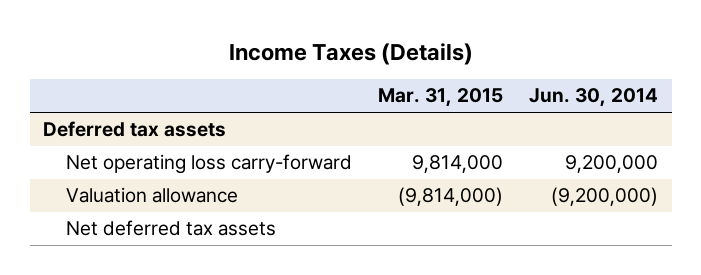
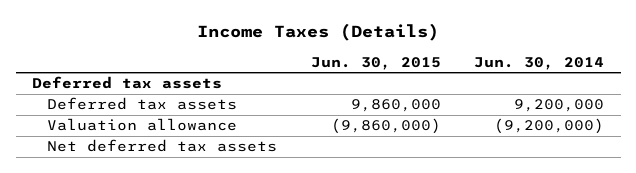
- | Mar. 31, 2015 | Jun. 30, 2014
+ | Jun. 30, 2015 | Jun. 30, 2014
- Net operating loss carry-forward | 9,814,000 | 9,200,000
+ Deferred tax assets | 9,860,000 | 9,200,000

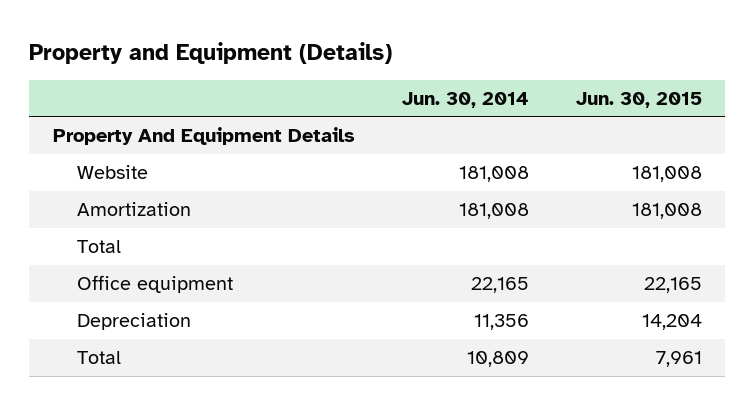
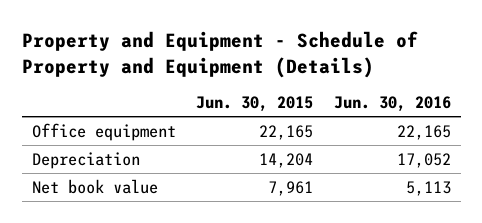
- Property and Equipment (Details)
+ Property and Equipment - Schedule of Property and Equipment (Details)
- | Jun. 30, 2014 | Jun. 30, 2015
+ | Jun. 30, 2015 | Jun. 30, 2016
- Property And Equipment Details
- Website | 181,008 | 181,008
- Amortization | 181,008 | 181,008
- Total
- Total | 10,809 | 7,961
+ Net book value | 7,961 | 5,113

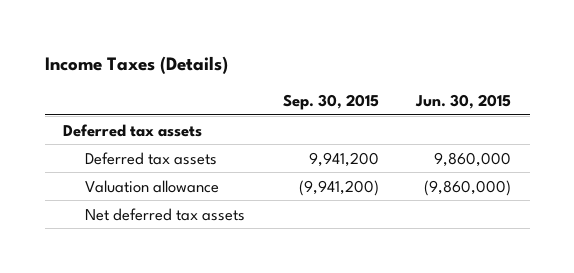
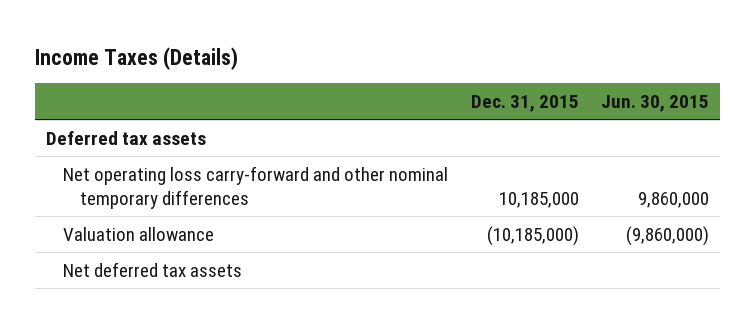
- | Sep. 30, 2015 | Jun. 30, 2015
+ | Dec. 31, 2015 | Jun. 30, 2015
- Deferred tax assets | 9,941,200 | 9,860,000
+ Net operating loss carry-forward and other nominal temporary differences | 10,185,000 | 9,860,000

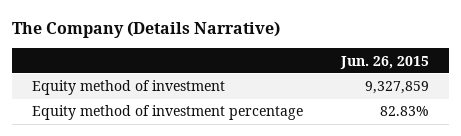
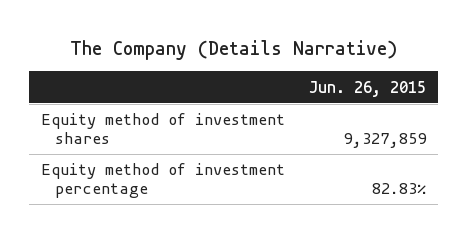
- Equity method of investment | 9,327,859
+ Equity method of investment shares | 9,327,859

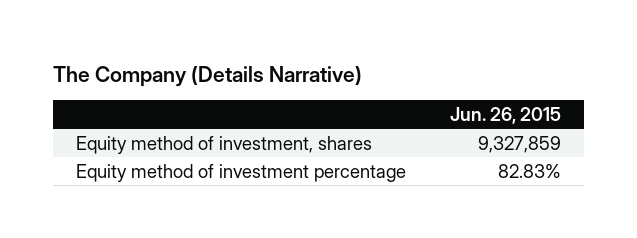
- Equity method of investment shares | 9,327,859
+ Equity method of investment, shares | 9,327,859

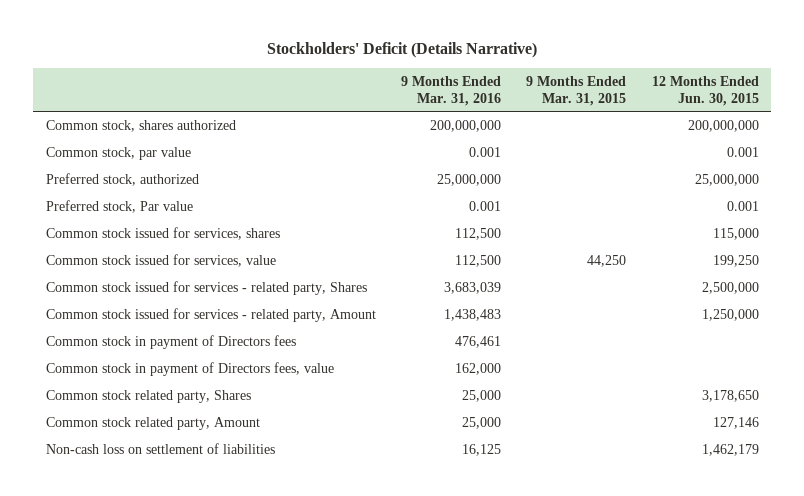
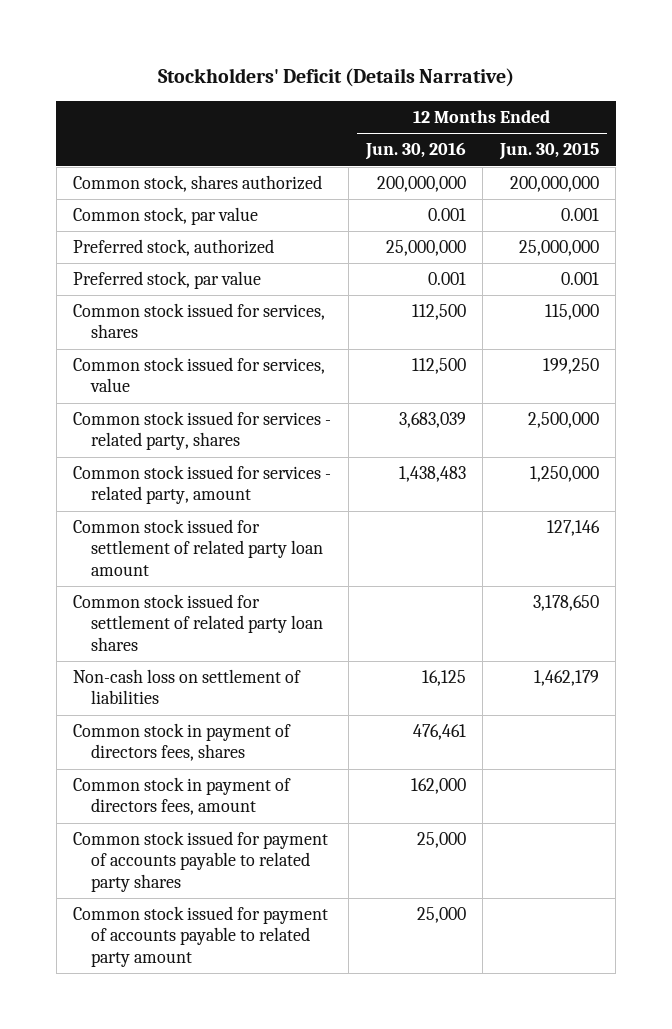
- | 9 Months Ended Mar. 31, 2016 | 9 Months Ended Mar. 31, 2015 | 12 Months Ended Jun. 30, 2015
+ | 12 Months Ended Jun. 30, 2016 | 12 Months Ended Jun. 30, 2015
- Preferred stock, Par value | 0.001 | | 0.001
+ Preferred stock, par value | 0.001 | 0.001
- Common stock issued for services - related party, Shares | 3,683,039 | | 2,500,000
- Common stock issued for services - related party, Amount | 1,438,483 | | 1,250,000
- Common stock in payment of Directors fees | 476,461 | |
- Common stock in payment of Directors fees, value | 162,000 | |
- Common stock related party, Shares | 25,000 | | 3,178,650
- Common stock related party, Amount | 25,000 | | 127,146
+ Common stock issued for services - related party, shares | 3,683,039 | 2,500,000
+ Common stock issued for services - related party, amount | 1,438,483 | 1,250,000
+ Common stock issued for settlement of related party loan amount | | 127,146
+ Common stock issued for settlement of related party loan shares | | 3,178,650
+ Common stock in payment of directors fees, shares | 476,461 |
+ Common stock in payment of directors fees, amount | 162,000 |
+ Common stock issued for payment of accounts payable to related party shares | 25,000 |
+ Common stock issued for payment of accounts payable to related party amount | 25,000 |

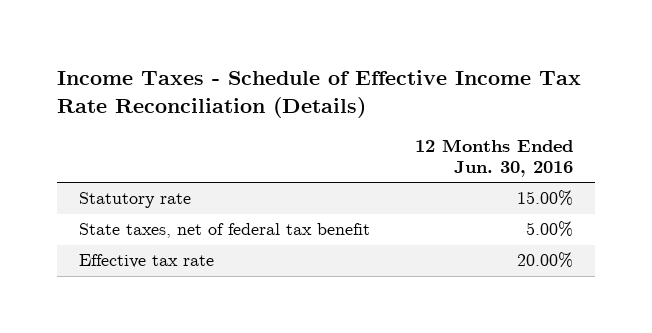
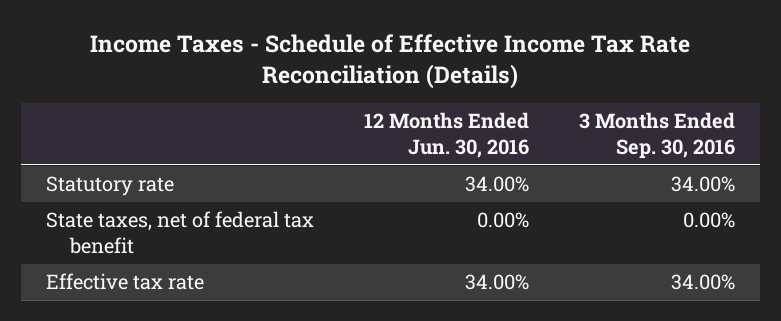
- | 12 Months Ended Jun. 30, 2016
+ | 12 Months Ended Jun. 30, 2016 | 3 Months Ended Sep. 30, 2016
- Statutory rate | 15.00%
- State taxes, net of federal tax benefit | 5.00%
- Effective tax rate | 20.00%
+ Statutory rate | 34.00% | 34.00%
+ State taxes, net of federal tax benefit | 0.00% | 0.00%
+ Effective tax rate | 34.00% | 34.00%

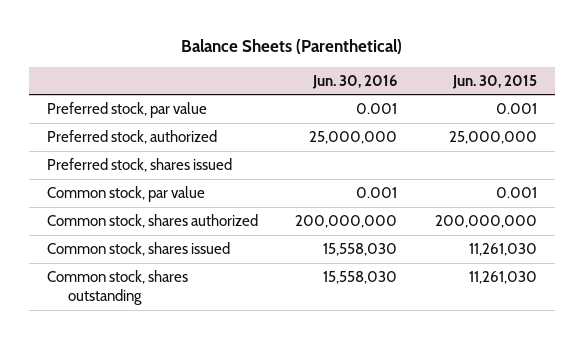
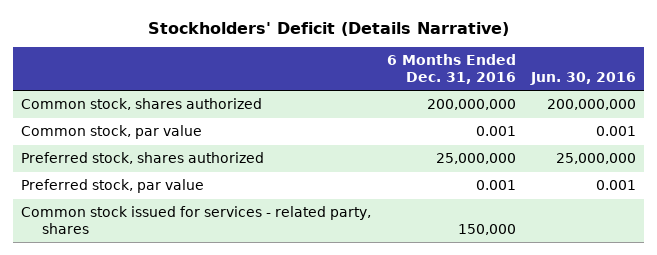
- Balance Sheets (Parenthetical)
+ Stockholders' Deficit (Details Narrative)
- | Jun. 30, 2016 | Jun. 30, 2015
+ | 6 Months Ended Dec. 31, 2016 | Jun. 30, 2016
- Preferred stock, authorized | 25,000,000 | 25,000,000
- Preferred stock, shares issued
- Common stock, shares issued | 15,558,030 | 11,261,030
- Common stock, shares outstanding | 15,558,030 | 11,261,030
moved down: Common stock, par value | 0.001 | 0.001
+ Preferred stock, shares authorized | 25,000,000 | 25,000,000
moved down: Preferred stock, par value | 0.001 | 0.001
+ Common stock issued for services - related party, shares | 150,000 |

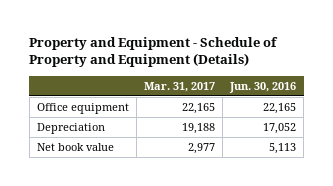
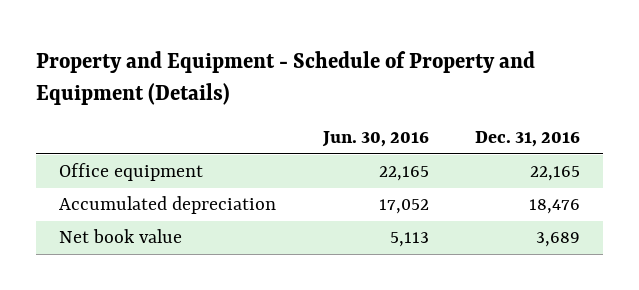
- | Mar. 31, 2017 | Jun. 30, 2016
+ | Jun. 30, 2016 | Dec. 31, 2016
- Depreciation | 19,188 | 17,052
+ Accumulated depreciation | 17,052 | 18,476

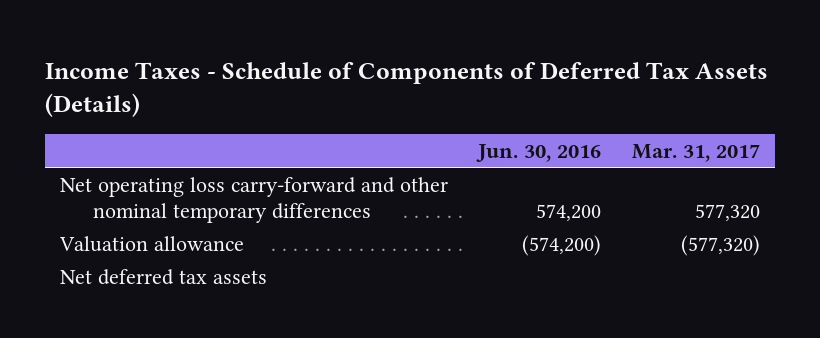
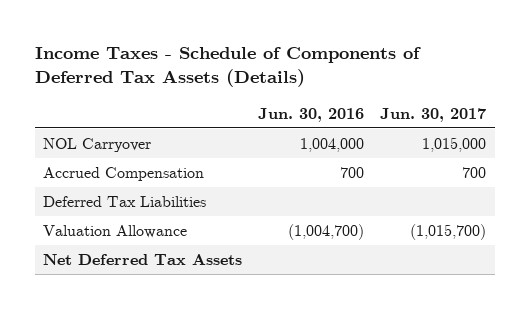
- | Jun. 30, 2016 | Mar. 31, 2017
+ | Jun. 30, 2016 | Jun. 30, 2017
- Net operating loss carry-forward and other nominal temporary differences | 574,200 | 577,320
- Valuation allowance | (574,200) | (577,320)
- Net deferred tax assets
+ NOL Carryover | 1,004,000 | 1,015,000
+ Accrued Compensation | 700 | 700
+ Deferred Tax Liabilities
+ Valuation Allowance | (1,004,700) | (1,015,700)
+ Net Deferred Tax Assets

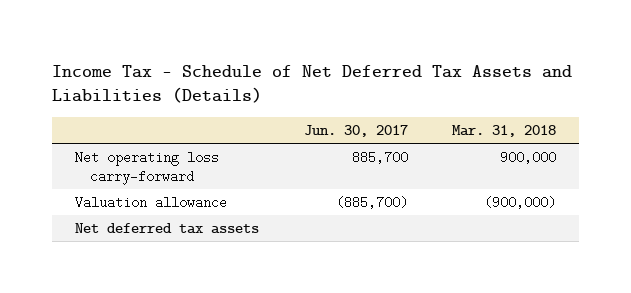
- Income Taxes - Schedule of Components of Deferred Tax Assets (Details)
+ Income Tax - Schedule of Net Deferred Tax Assets and Liabilities (Details)
- | Jun. 30, 2016 | Jun. 30, 2017
+ | Jun. 30, 2017 | Mar. 31, 2018
- NOL Carryover | 1,004,000 | 1,015,000
- Accrued Compensation | 700 | 700
- Deferred Tax Liabilities
- Valuation Allowance | (1,004,700) | (1,015,700)
- Net Deferred Tax Assets
+ Net operating loss carry-forward | 885,700 | 900,000
+ Valuation allowance | (885,700) | (900,000)
+ Net deferred tax assets

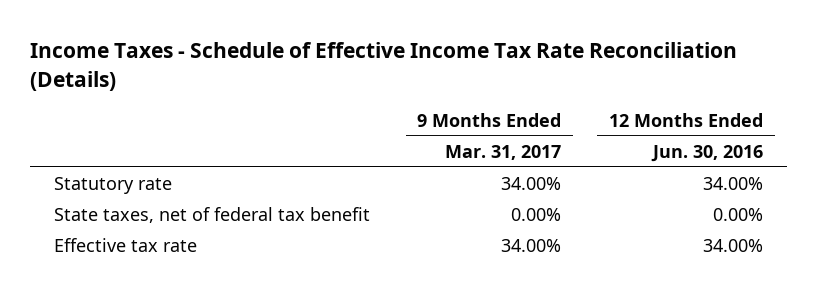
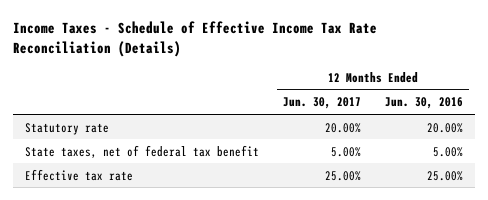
- | 9 Months Ended Mar. 31, 2017 | 12 Months Ended Jun. 30, 2016
+ | 12 Months Ended Jun. 30, 2017 | 12 Months Ended Jun. 30, 2016
- Statutory rate | 34.00% | 34.00%
- State taxes, net of federal tax benefit | 0.00% | 0.00%
- Effective tax rate | 34.00% | 34.00%
+ Statutory rate | 20.00% | 20.00%
+ State taxes, net of federal tax benefit | 5.00% | 5.00%
+ Effective tax rate | 25.00% | 25.00%

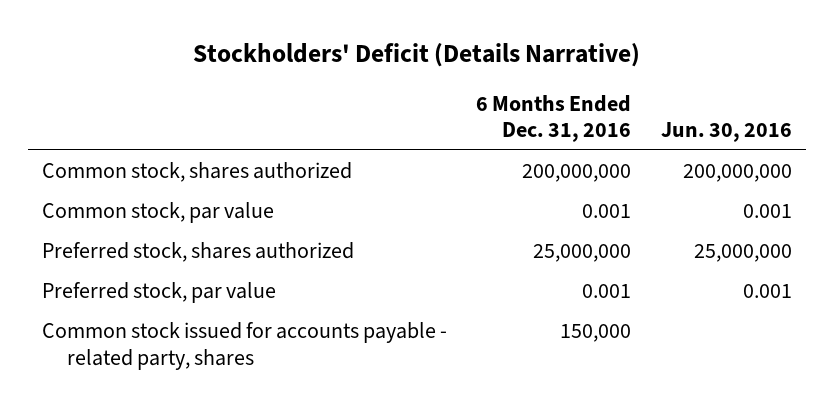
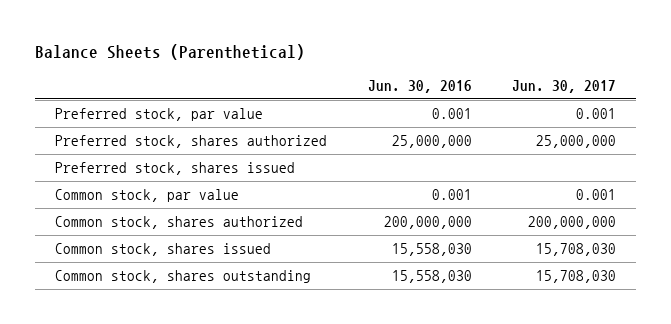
- Stockholders' Deficit (Details Narrative)
+ Balance Sheets (Parenthetical)
- | 6 Months Ended Dec. 31, 2016 | Jun. 30, 2016
+ | Jun. 30, 2016 | Jun. 30, 2017
- Common stock issued for accounts payable - related party, shares | 150,000 |
moved down: Preferred stock, shares authorized | 25,000,000 | 25,000,000
+ Preferred stock, shares issued
moved down: Common stock, par value | 0.001 | 0.001
moved down: Common stock, shares authorized | 200,000,000 | 200,000,000
+ Common stock, shares issued | 15,558,030 | 15,708,030
+ Common stock, shares outstanding | 15,558,030 | 15,708,030

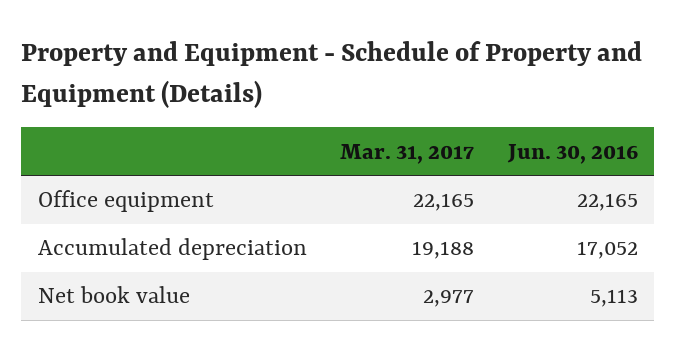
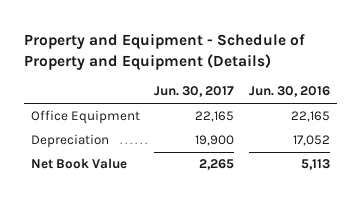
- | Mar. 31, 2017 | Jun. 30, 2016
+ | Jun. 30, 2017 | Jun. 30, 2016
- Office equipment | 22,165 | 22,165
- Accumulated depreciation | 19,188 | 17,052
- Net book value | 2,977 | 5,113
+ Office Equipment | 22,165 | 22,165
+ Depreciation | 19,900 | 17,052
+ Net Book Value | 2,265 | 5,113

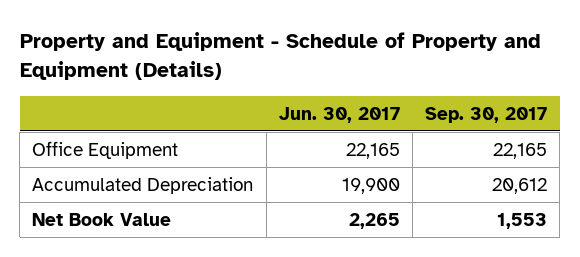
- | Jun. 30, 2017 | Jun. 30, 2016
+ | Jun. 30, 2017 | Sep. 30, 2017
- Depreciation | 19,900 | 17,052
+ Accumulated Depreciation | 19,900 | 20,612

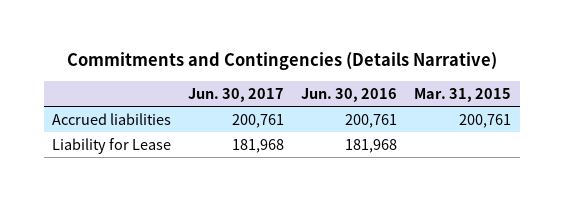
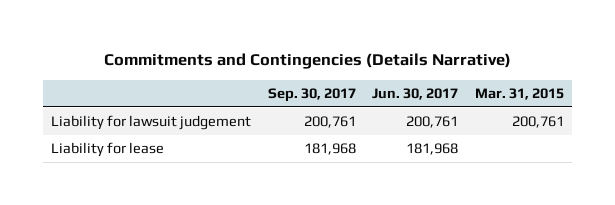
- | Jun. 30, 2017 | Jun. 30, 2016 | Mar. 31, 2015
+ | Sep. 30, 2017 | Jun. 30, 2017 | Mar. 31, 2015
- Accrued liabilities | 200,761 | 200,761 | 200,761
- Liability for Lease | 181,968 | 181,968 |
+ Liability for lawsuit judgement | 200,761 | 200,761 | 200,761
+ Liability for lease | 181,968 | 181,968 |

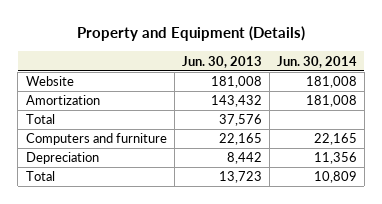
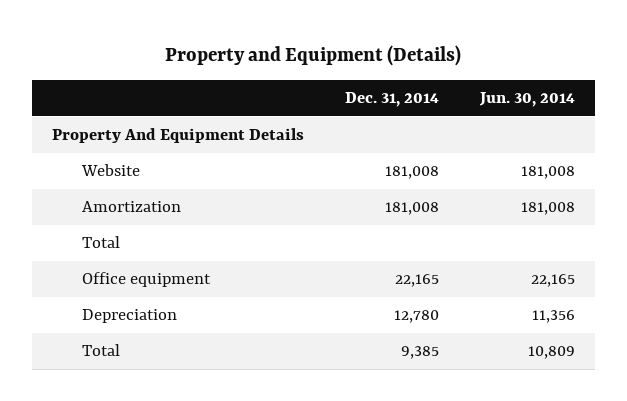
- | Jun. 30, 2013 | Jun. 30, 2014
+ | Dec. 31, 2014 | Jun. 30, 2014
+ Property And Equipment Details
- Computers and furniture | 22,165 | 22,165
+ Office equipment | 22,165 | 22,165

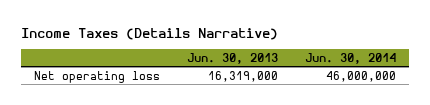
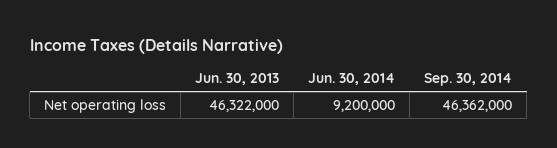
- | Jun. 30, 2013 | Jun. 30, 2014
+ | Jun. 30, 2013 | Jun. 30, 2014 | Sep. 30, 2014
- Net operating loss | 16,319,000 | 46,000,000
+ Net operating loss | 46,322,000 | 9,200,000 | 46,362,000

